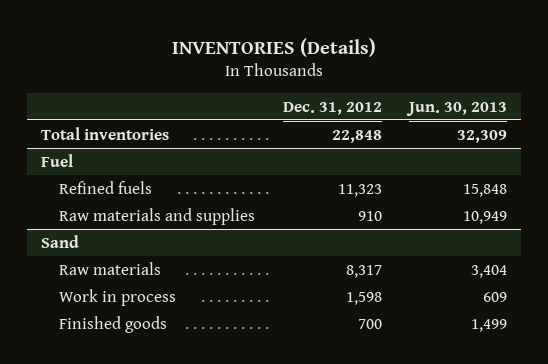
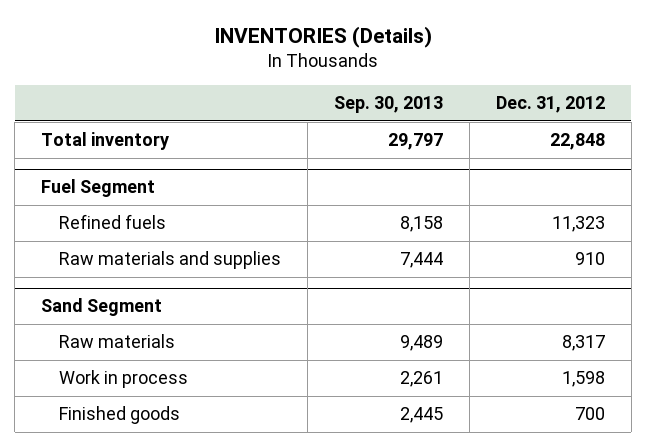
- | Dec. 31, 2012 | Jun. 30, 2013
+ | Sep. 30, 2013 | Dec. 31, 2012
- Total inventories | 22,848 | 32,309
- Fuel
+ Total inventory | 29,797 | 22,848
+ Fuel Segment
- Sand
+ Sand Segment

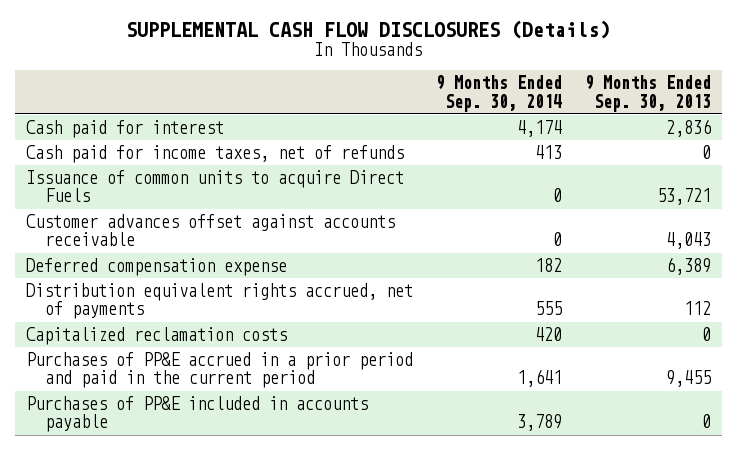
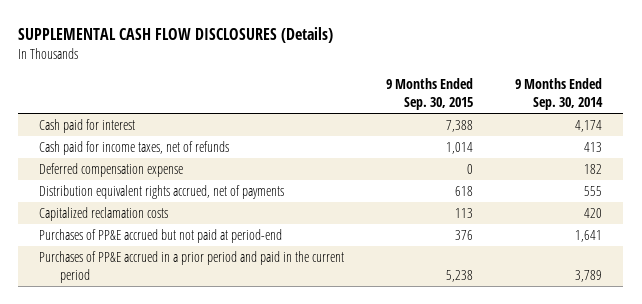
- | 9 Months Ended Sep. 30, 2014 | 9 Months Ended Sep. 30, 2013
+ | 9 Months Ended Sep. 30, 2015 | 9 Months Ended Sep. 30, 2014
- Issuance of common units to acquire Direct Fuels | 0 | 53,721
- Customer advances offset against accounts receivable | 0 | 4,043
- Purchases of PP&E accrued in a prior period and paid in the current period | 1,641 | 9,455
- Purchases of PP&E included in accounts payable | 3,789 | 0
+ Purchases of PP&E accrued but not paid at period-end | 376 | 1,641
+ Purchases of PP&E accrued in a prior period and paid in the current period | 5,238 | 3,789

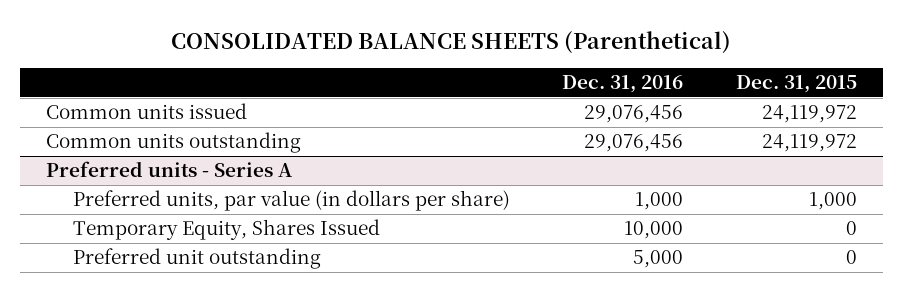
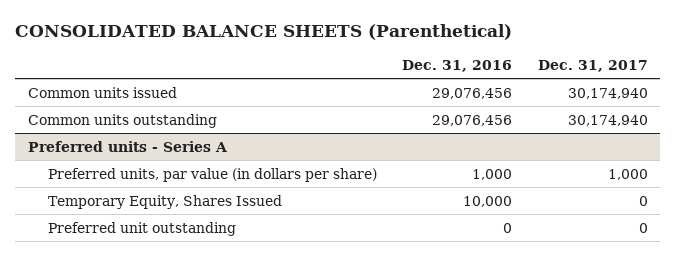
- | Dec. 31, 2016 | Dec. 31, 2015
+ | Dec. 31, 2016 | Dec. 31, 2017
@ Preferred units - Series A
- Preferred unit outstanding | 5,000 | 0
+ Preferred unit outstanding | 0 | 0

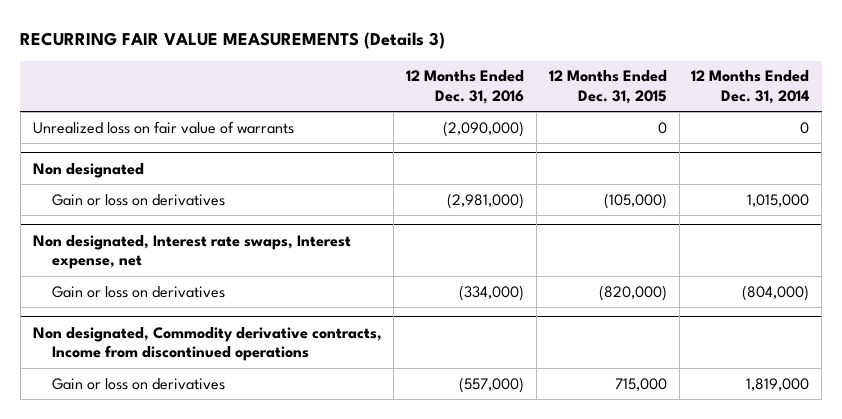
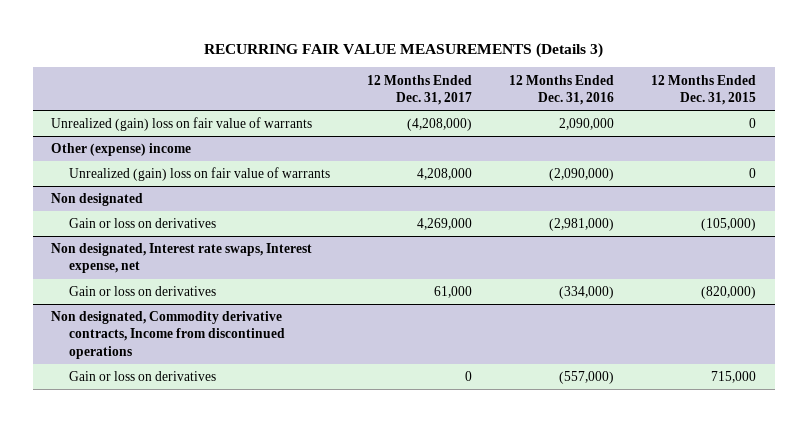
- | 12 Months Ended Dec. 31, 2016 | 12 Months Ended Dec. 31, 2015 | 12 Months Ended Dec. 31, 2014
+ | 12 Months Ended Dec. 31, 2017 | 12 Months Ended Dec. 31, 2016 | 12 Months Ended Dec. 31, 2015
- Unrealized loss on fair value of warrants | (2,090,000) | 0 | 0
+ Unrealized (gain) loss on fair value of warrants | (4,208,000) | 2,090,000 | 0
+ Other (expense) income
+ Unrealized (gain) loss on fair value of warrants | 4,208,000 | (2,090,000) | 0

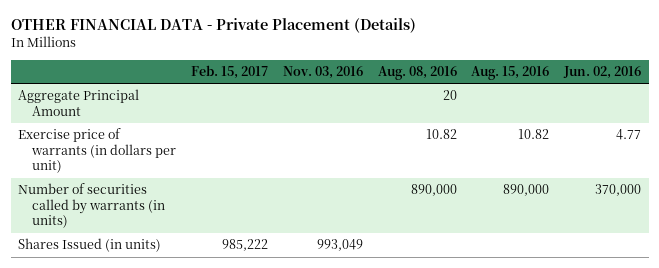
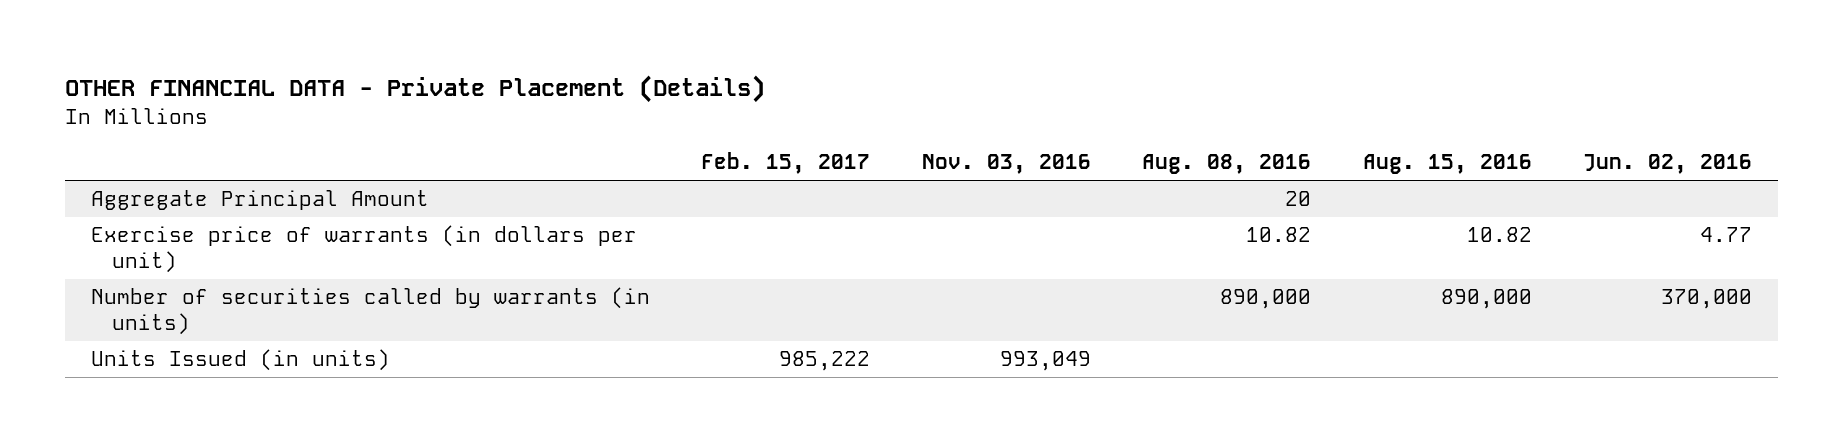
- Shares Issued (in units) | 985,222 | 993,049 | | |
+ Units Issued (in units) | 985,222 | 993,049 | | |

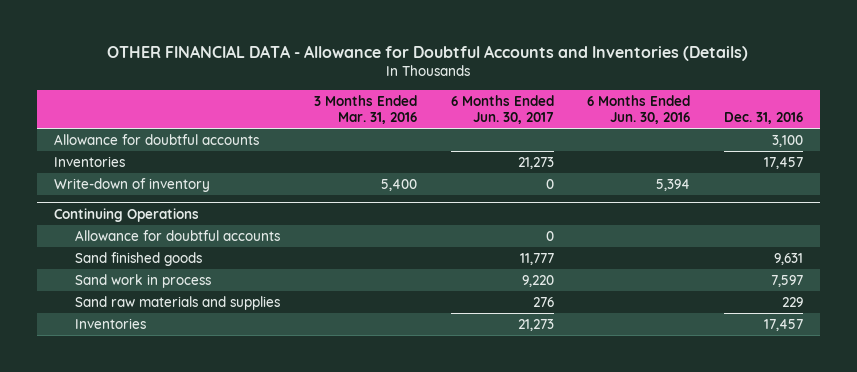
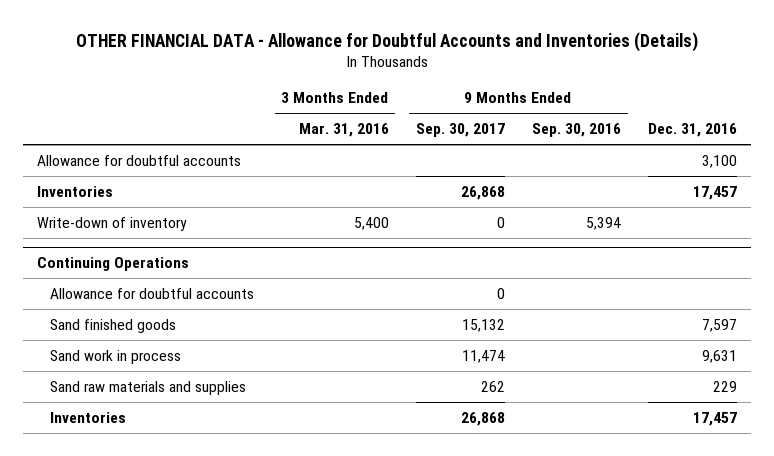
- | 3 Months Ended Mar. 31, 2016 | 6 Months Ended Jun. 30, 2017 | 6 Months Ended Jun. 30, 2016 | Dec. 31, 2016
+ | 3 Months Ended Mar. 31, 2016 | 9 Months Ended Sep. 30, 2017 | 9 Months Ended Sep. 30, 2016 | Dec. 31, 2016
@ Continuing Operations
- Sand finished goods | | 11,777 | | 9,631
- Sand work in process | | 9,220 | | 7,597
+ Sand finished goods | | 15,132 | | 7,597
+ Sand work in process | | 11,474 | | 9,631

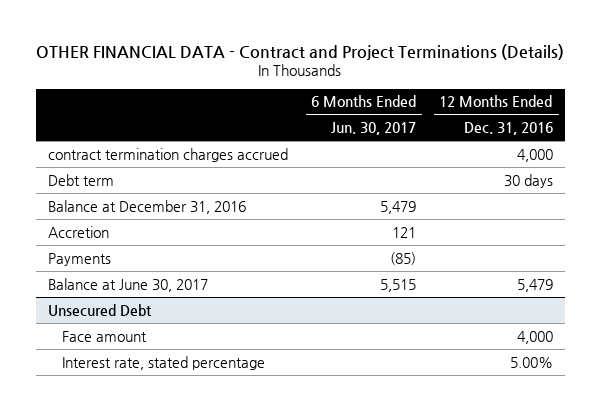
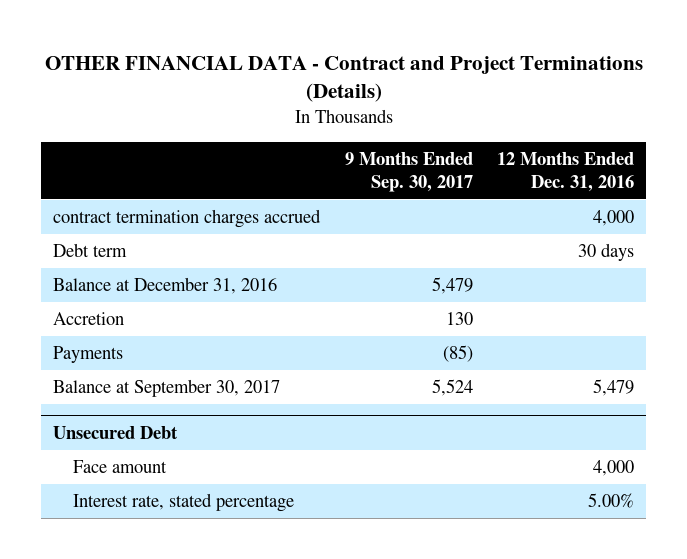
- | 6 Months Ended Jun. 30, 2017 | 12 Months Ended Dec. 31, 2016
+ | 9 Months Ended Sep. 30, 2017 | 12 Months Ended Dec. 31, 2016
- Balance at June 30, 2017 | 5,515 | 5,479
+ Balance at September 30, 2017 | 5,524 | 5,479

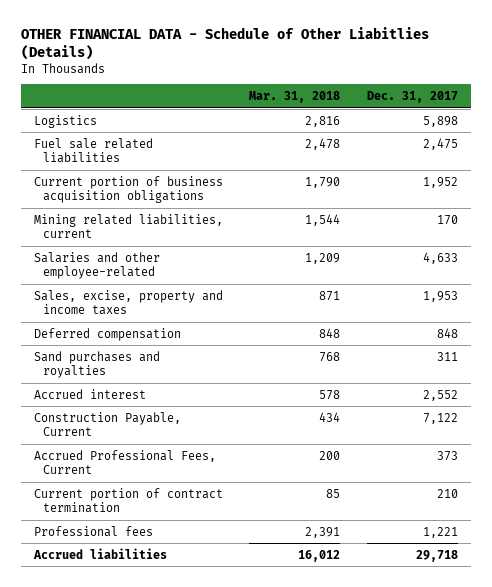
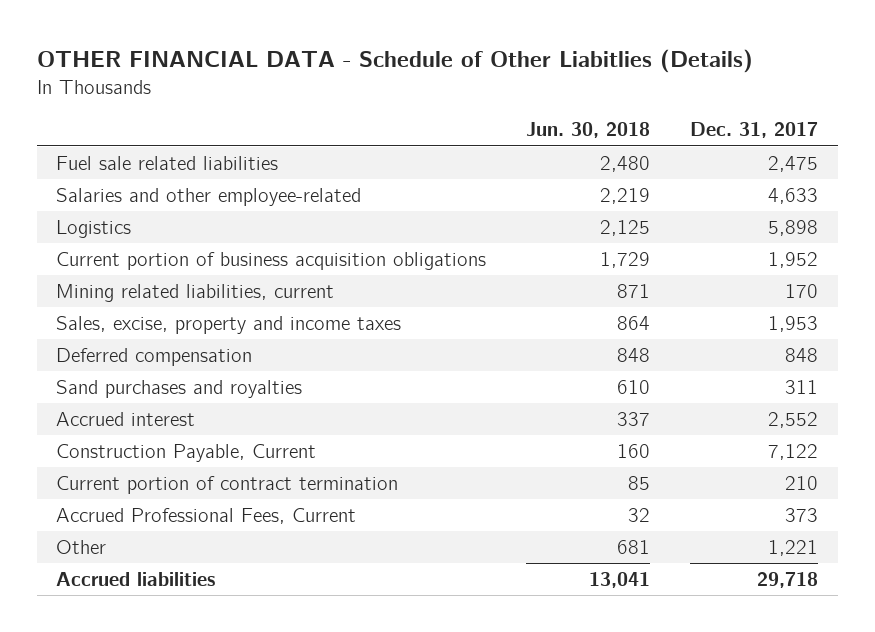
- | Mar. 31, 2018 | Dec. 31, 2017
+ | Jun. 30, 2018 | Dec. 31, 2017
moved up: Salaries and other employee-related | 2,219 | 4,633
moved down: Logistics | 2,125 | 5,898
- Professional fees | 2,391 | 1,221
moved down: Accrued Professional Fees, Current | 32 | 373
+ Other | 681 | 1,221

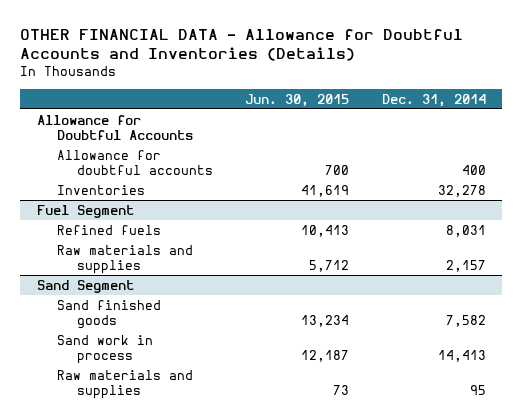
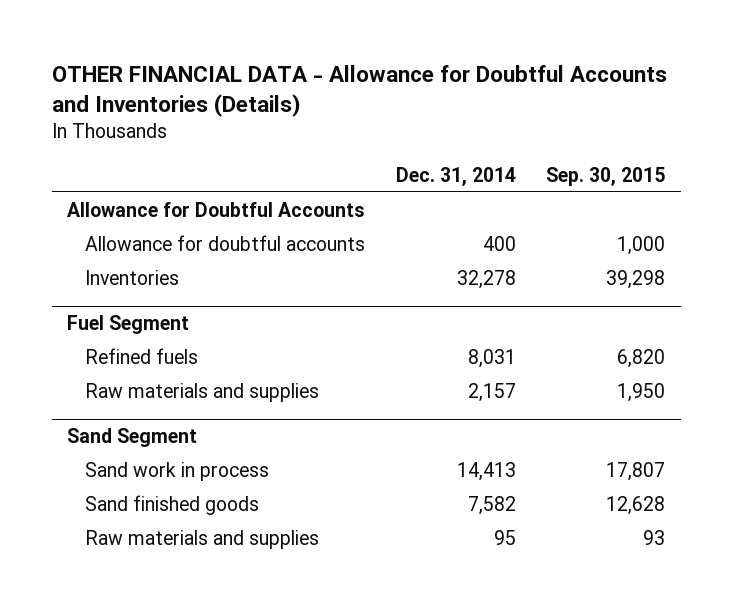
- | Jun. 30, 2015 | Dec. 31, 2014
+ | Dec. 31, 2014 | Sep. 30, 2015
@ Sand Segment
moved down: Sand finished goods | 7,582 | 12,628

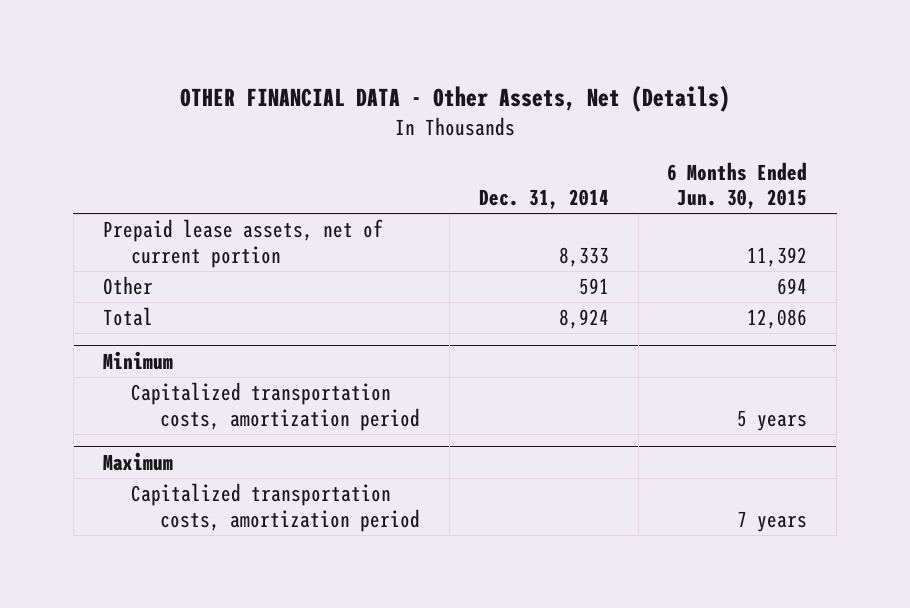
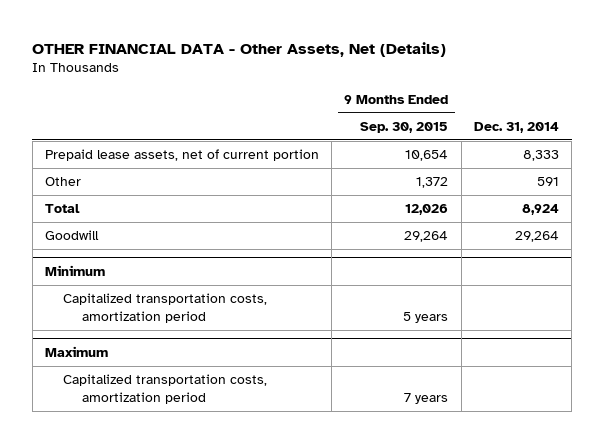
- | Dec. 31, 2014 | 6 Months Ended Jun. 30, 2015
+ | 9 Months Ended Sep. 30, 2015 | Dec. 31, 2014
+ Goodwill | 29,264 | 29,264

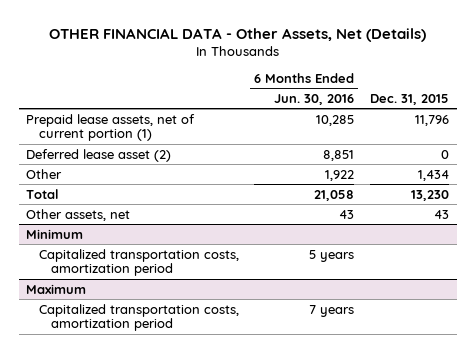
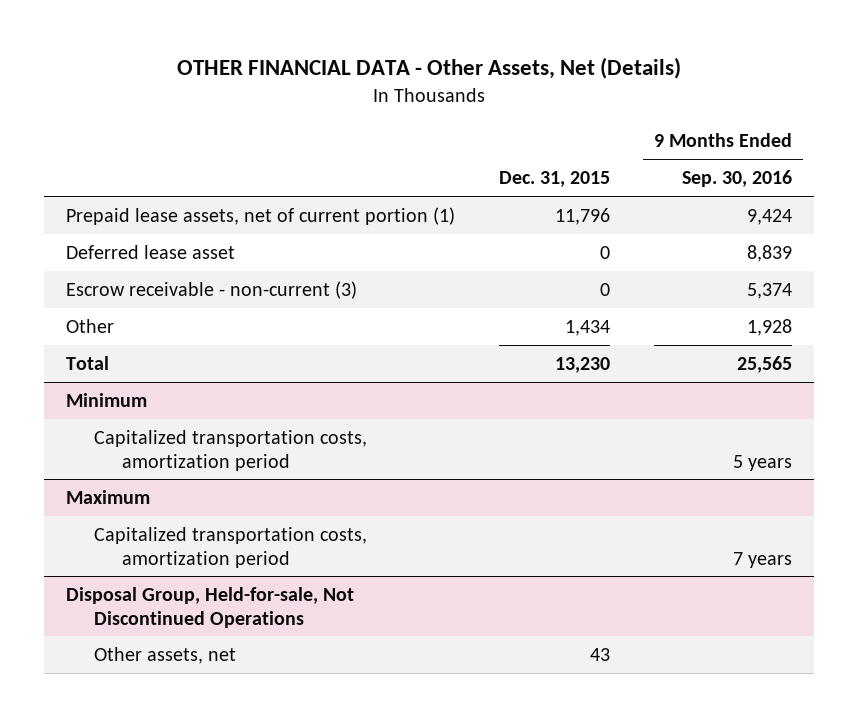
- | 6 Months Ended Jun. 30, 2016 | Dec. 31, 2015
+ | Dec. 31, 2015 | 9 Months Ended Sep. 30, 2016
- Deferred lease asset (2) | 8,851 | 0
+ Deferred lease asset | 0 | 8,839
+ Escrow receivable - non-current (3) | 0 | 5,374
- Other assets, net | 43 | 43
+ Disposal Group, Held-for-sale, Not Discontinued Operations
+ Other assets, net | 43 |

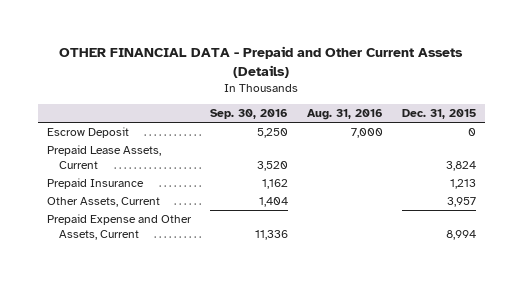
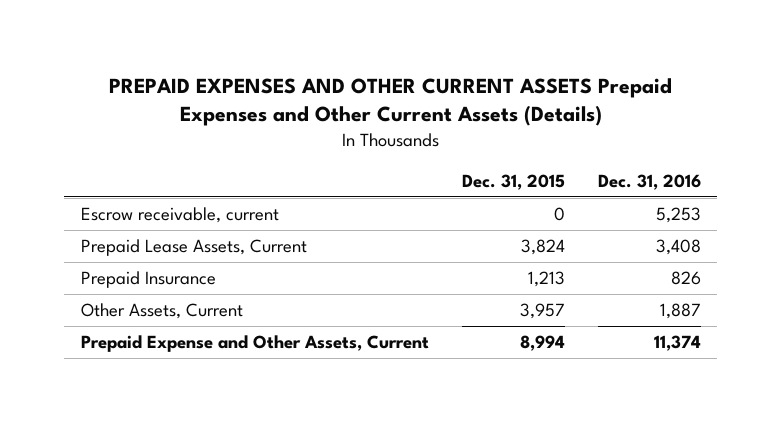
- OTHER FINANCIAL DATA - Prepaid and Other Current Assets (Details)
+ PREPAID EXPENSES AND OTHER CURRENT ASSETS Prepaid Expenses and Other Current Assets (Details)
- | Sep. 30, 2016 | Aug. 31, 2016 | Dec. 31, 2015
+ | Dec. 31, 2015 | Dec. 31, 2016
- Escrow Deposit | 5,250 | 7,000 | 0
+ Escrow receivable, current | 0 | 5,253

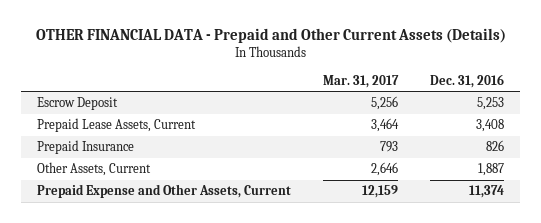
- PREPAID EXPENSES AND OTHER CURRENT ASSETS Prepaid Expenses and Other Current Assets (Details)
+ OTHER FINANCIAL DATA - Prepaid and Other Current Assets (Details)
- | Dec. 31, 2015 | Dec. 31, 2016
+ | Mar. 31, 2017 | Dec. 31, 2016
- Escrow receivable, current | 0 | 5,253
+ Escrow Deposit | 5,256 | 5,253

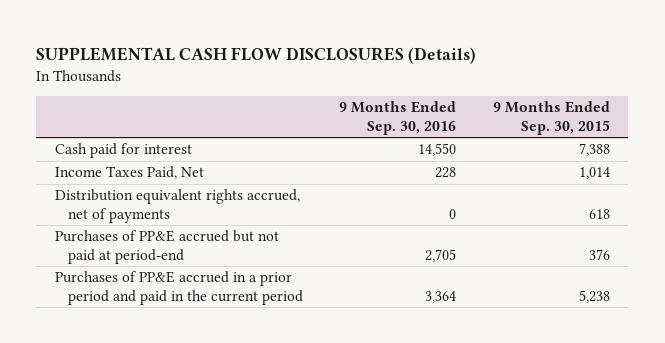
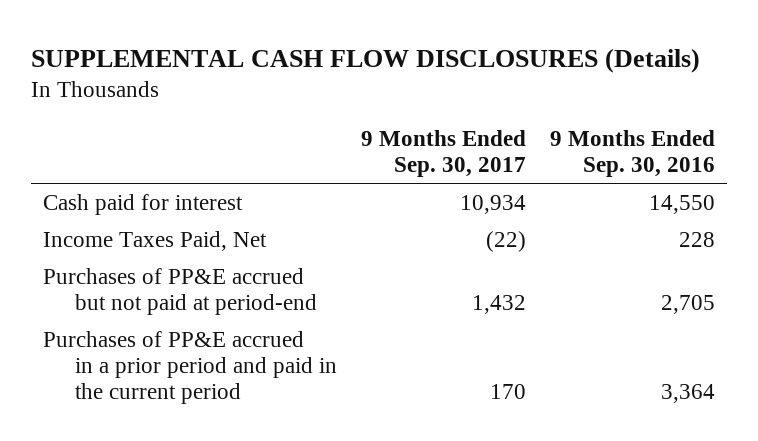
- | 9 Months Ended Sep. 30, 2016 | 9 Months Ended Sep. 30, 2015
+ | 9 Months Ended Sep. 30, 2017 | 9 Months Ended Sep. 30, 2016
- Distribution equivalent rights accrued, net of payments | 0 | 618

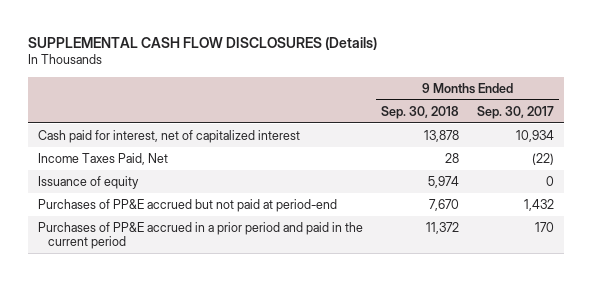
- | 9 Months Ended Sep. 30, 2017 | 9 Months Ended Sep. 30, 2016
+ | 9 Months Ended Sep. 30, 2018 | 9 Months Ended Sep. 30, 2017
- Cash paid for interest | 10,934 | 14,550
+ Cash paid for interest, net of capitalized interest | 13,878 | 10,934
+ Issuance of equity | 5,974 | 0

